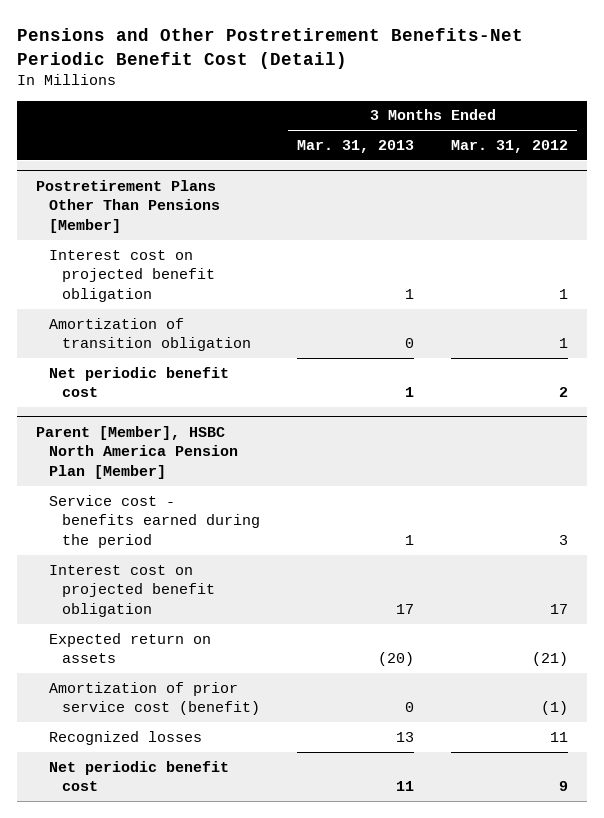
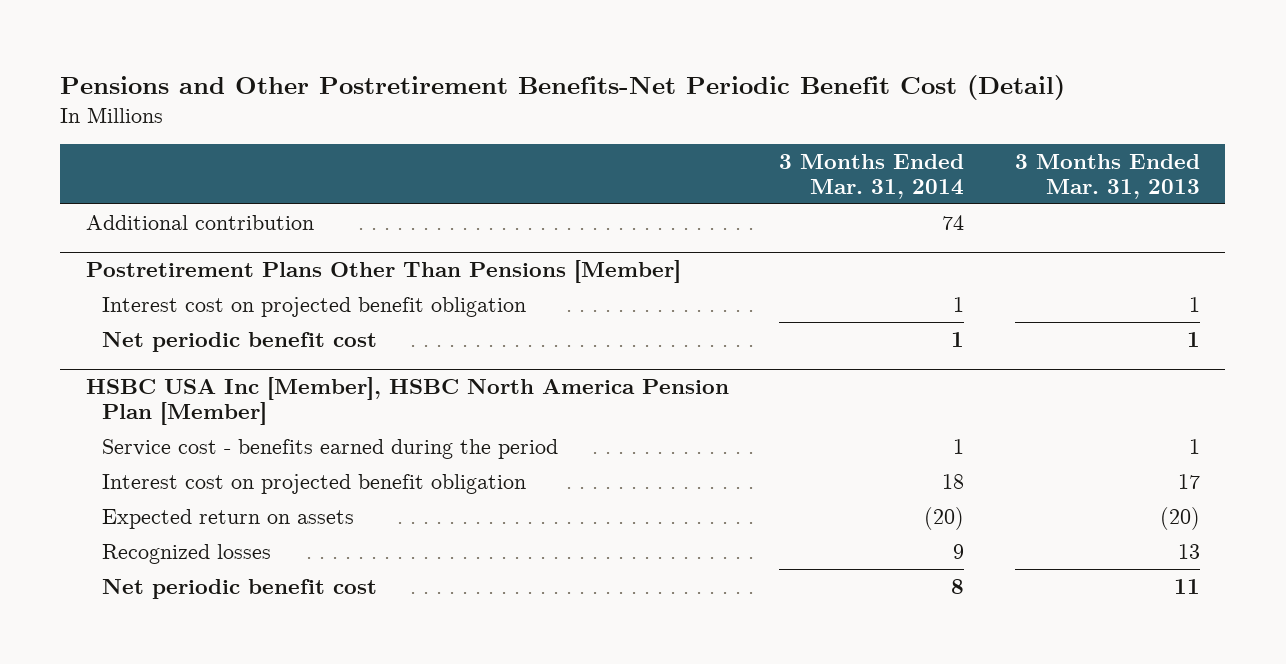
- | 3 Months Ended Mar. 31, 2013 | 3 Months Ended Mar. 31, 2012
+ | 3 Months Ended Mar. 31, 2014 | 3 Months Ended Mar. 31, 2013
+ Additional contribution | 74 |
@ Postretirement Plans Other Than Pensions [Member]
- Amortization of transition obligation | 0 | 1
- Parent [Member], HSBC North America Pension Plan [Member]
+ HSBC USA Inc [Member], HSBC North America Pension Plan [Member]
- Amortization of prior service cost (benefit) | 0 | (1)

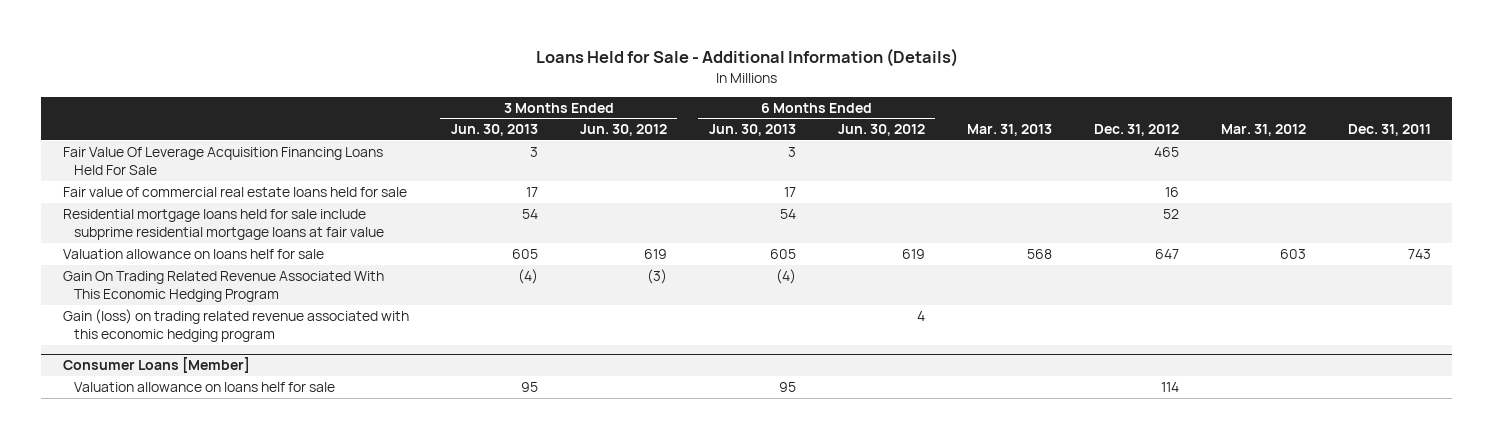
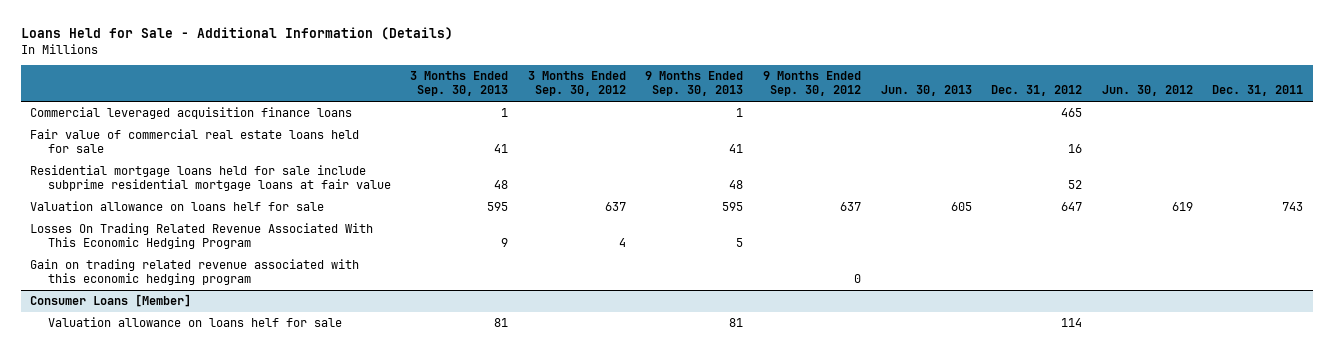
- | 3 Months Ended Jun. 30, 2013 | 3 Months Ended Jun. 30, 2012 | 6 Months Ended Jun. 30, 2013 | 6 Months Ended Jun. 30, 2012 | Mar. 31, 2013 | Dec. 31, 2012 | Mar. 31, 2012 | Dec. 31, 2011
+ | 3 Months Ended Sep. 30, 2013 | 3 Months Ended Sep. 30, 2012 | 9 Months Ended Sep. 30, 2013 | 9 Months Ended Sep. 30, 2012 | Jun. 30, 2013 | Dec. 31, 2012 | Jun. 30, 2012 | Dec. 31, 2011
- Fair Value Of Leverage Acquisition Financing Loans Held For Sale | 3 | | 3 | | | 465 | |
+ Commercial leveraged acquisition finance loans | 1 | | 1 | | | 465 | |
- Gain On Trading Related Revenue Associated With This Economic Hedging Program | (4) | (3) | (4) | | | | |
- Gain (loss) on trading related revenue associated with this economic hedging program | | | | 4 | | | |
+ Losses On Trading Related Revenue Associated With This Economic Hedging Program | 9 | 4 | 5 | | | | |
+ Gain on trading related revenue associated with this economic hedging program | | | | 0 | | | |

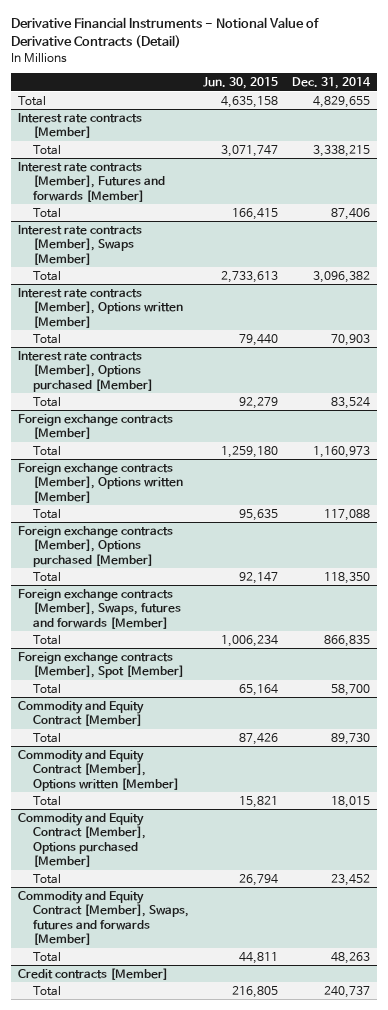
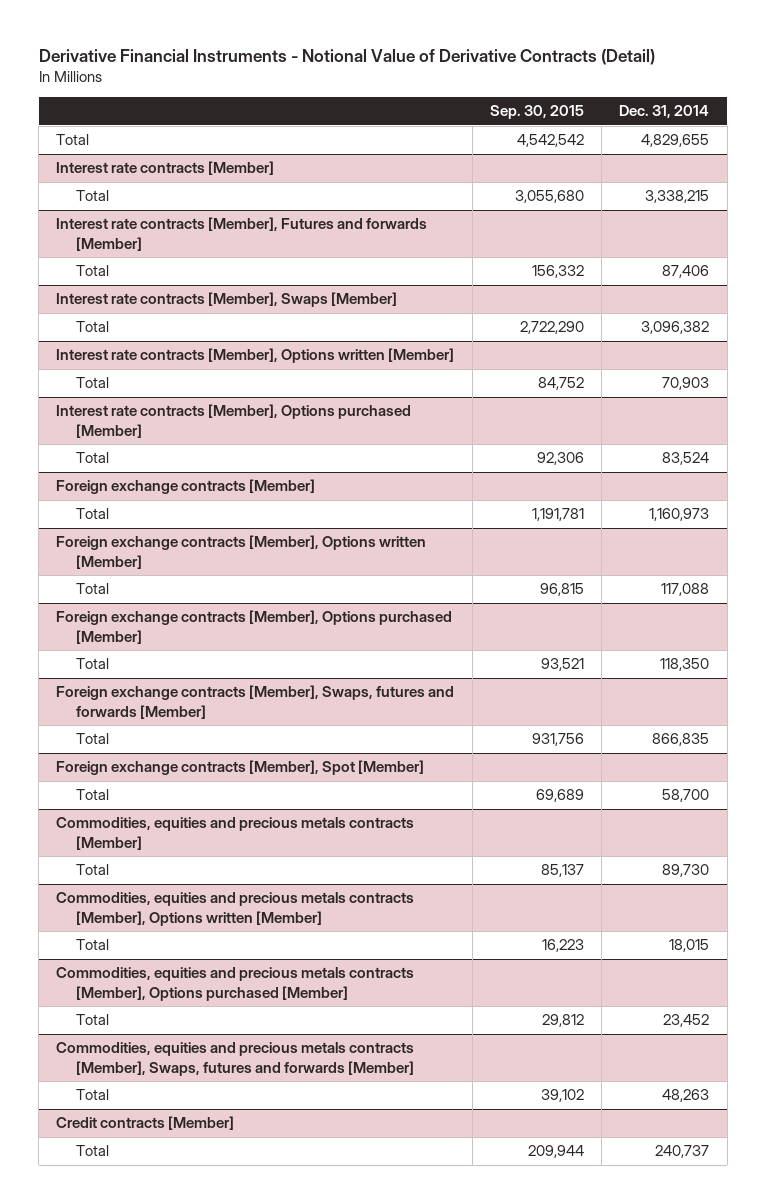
- | Jun. 30, 2015 | Dec. 31, 2014
+ | Sep. 30, 2015 | Dec. 31, 2014
- Commodity and Equity Contract [Member]
+ Commodities, equities and precious metals contracts [Member]
- Commodity and Equity Contract [Member], Options written [Member]
+ Commodities, equities and precious metals contracts [Member], Options written [Member]
- Commodity and Equity Contract [Member], Options purchased [Member]
+ Commodities, equities and precious metals contracts [Member], Options purchased [Member]
- Commodity and Equity Contract [Member], Swaps, futures and forwards [Member]
+ Commodities, equities and precious metals contracts [Member], Swaps, futures and forwards [Member]

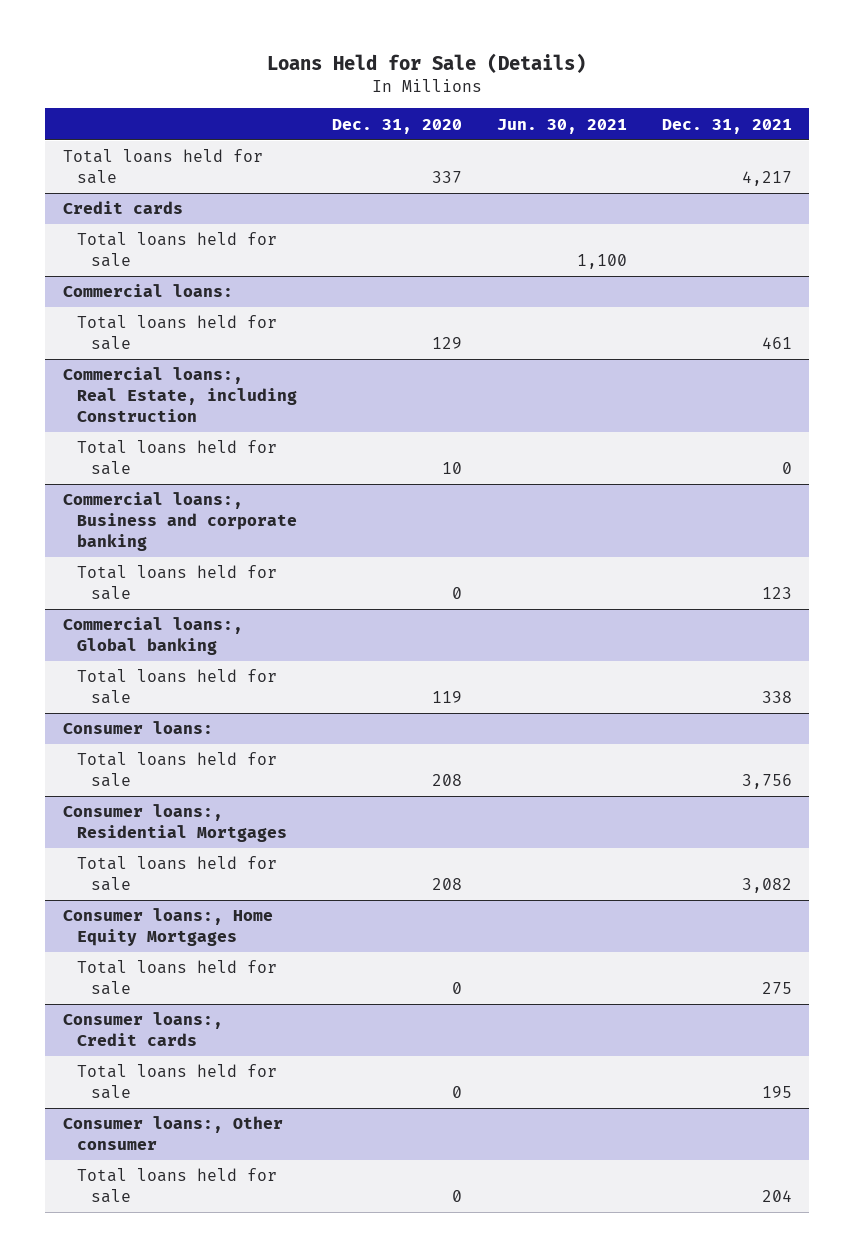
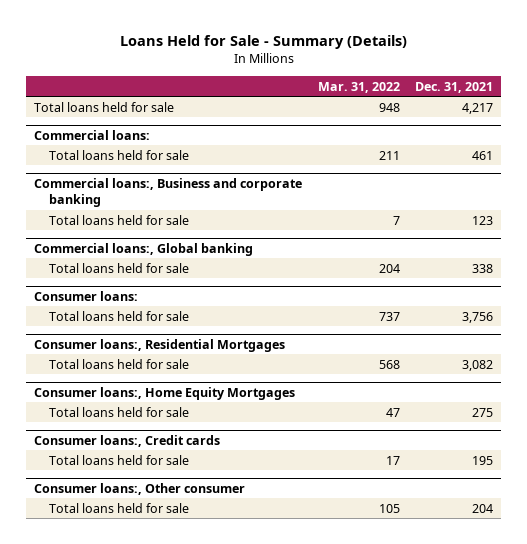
- Loans Held for Sale (Details)
+ Loans Held for Sale - Summary (Details)
- | Dec. 31, 2020 | Jun. 30, 2021 | Dec. 31, 2021
+ | Mar. 31, 2022 | Dec. 31, 2021
- Credit cards
- Total loans held for sale | | 1,100 |
- Commercial loans:, Real Estate, including Construction
- Total loans held for sale | 10 | | 0

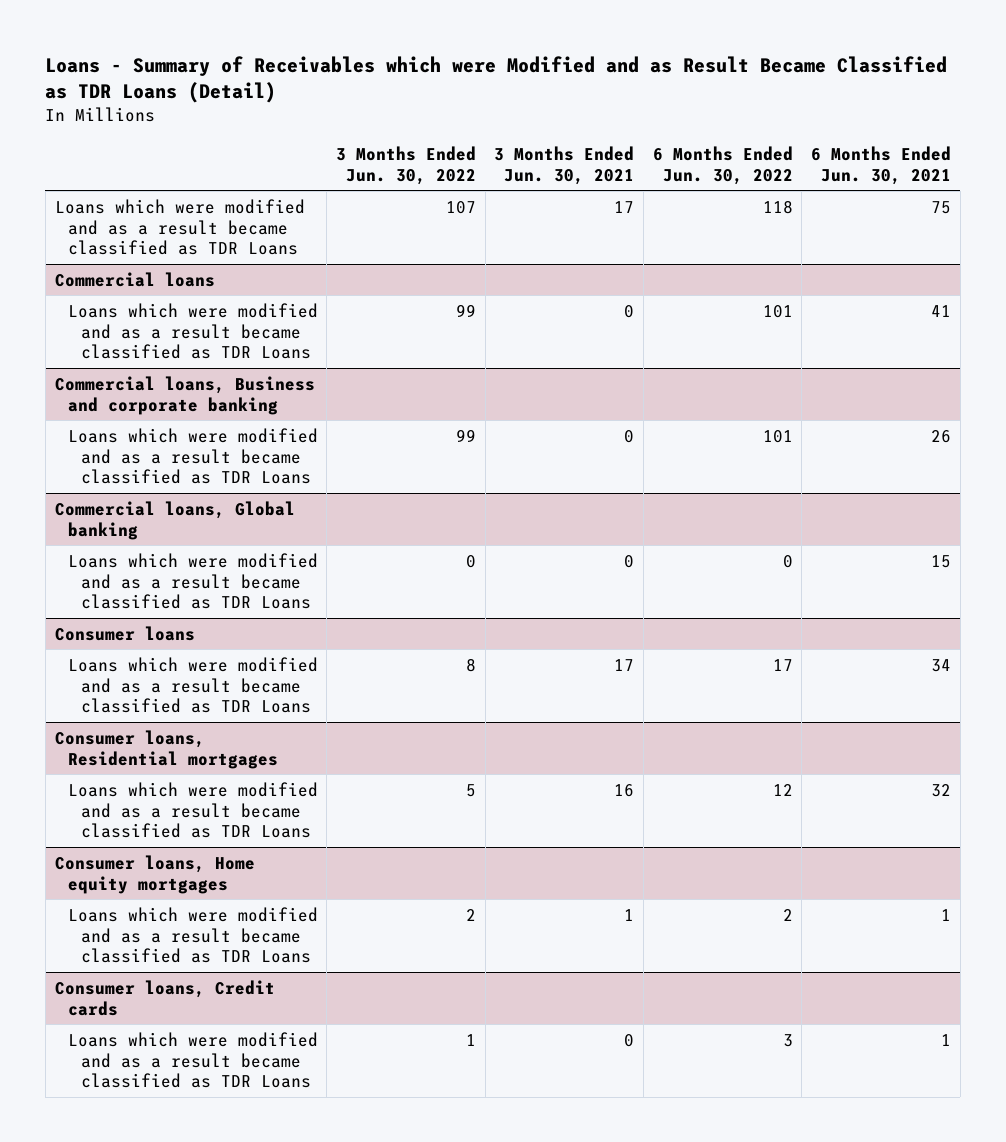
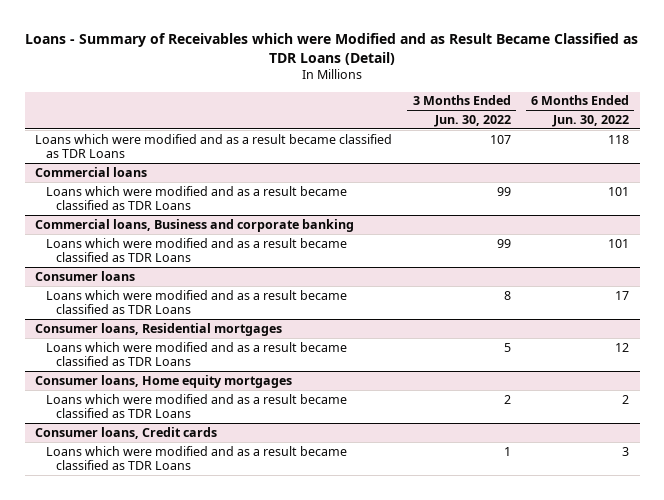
- | 3 Months Ended Jun. 30, 2022 | 3 Months Ended Jun. 30, 2021 | 6 Months Ended Jun. 30, 2022 | 6 Months Ended Jun. 30, 2021
+ | 3 Months Ended Jun. 30, 2022 | 6 Months Ended Jun. 30, 2022
- Commercial loans, Global banking
- Loans which were modified and as a result became classified as TDR Loans | 0 | 0 | 0 | 15

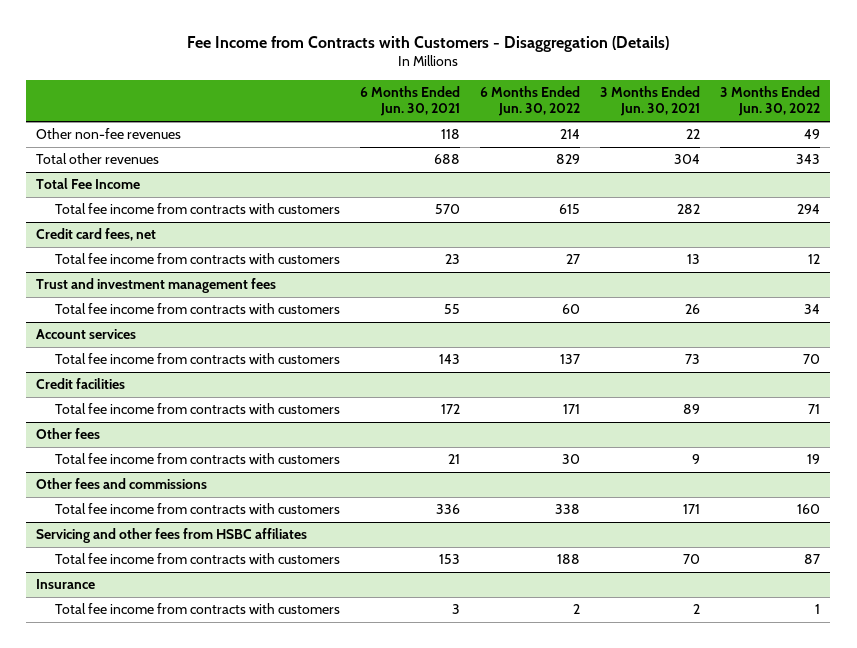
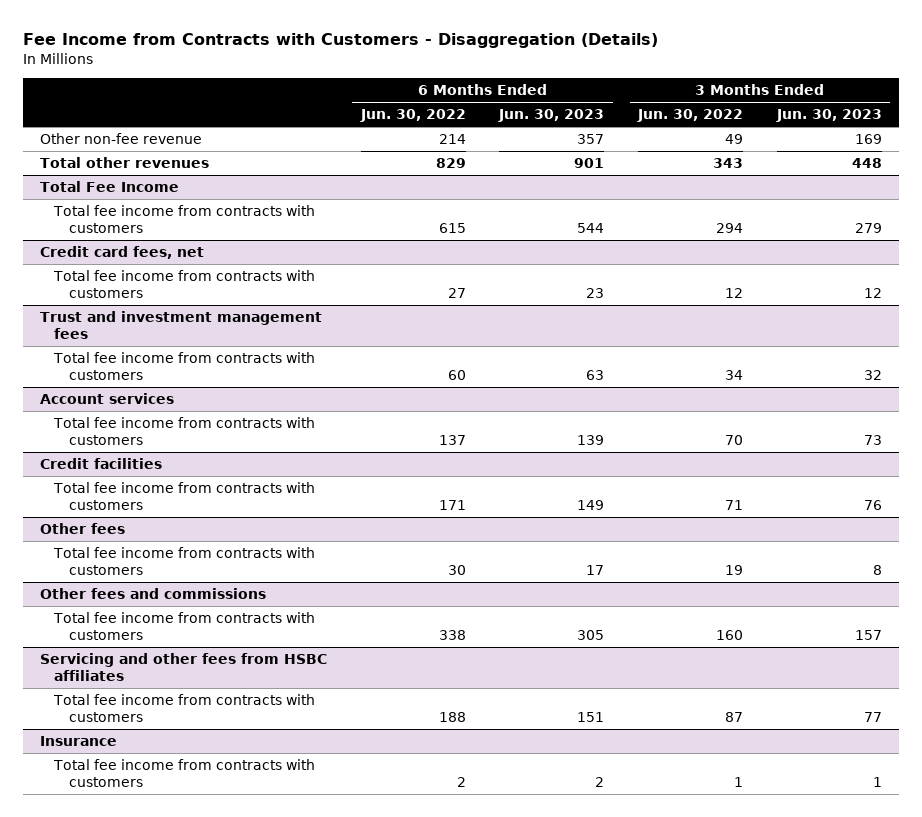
- | 6 Months Ended Jun. 30, 2021 | 6 Months Ended Jun. 30, 2022 | 3 Months Ended Jun. 30, 2021 | 3 Months Ended Jun. 30, 2022
+ | 6 Months Ended Jun. 30, 2022 | 6 Months Ended Jun. 30, 2023 | 3 Months Ended Jun. 30, 2022 | 3 Months Ended Jun. 30, 2023
- Other non-fee revenues | 118 | 214 | 22 | 49
+ Other non-fee revenue | 214 | 357 | 49 | 169

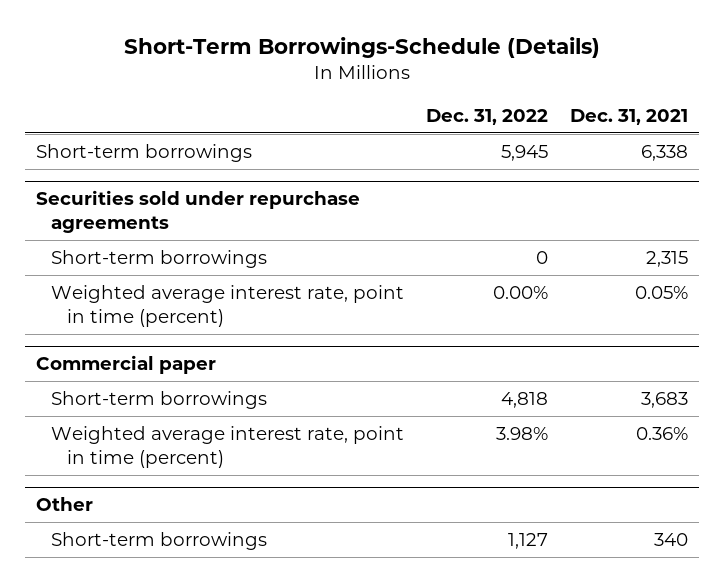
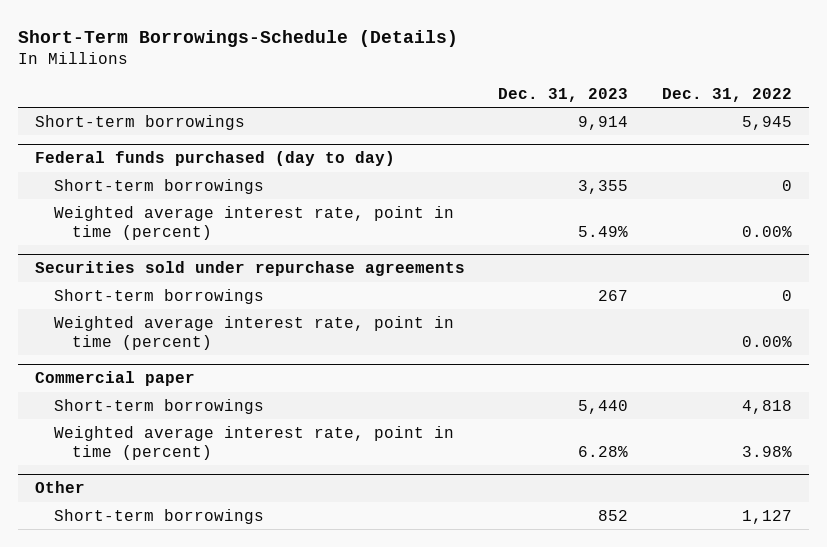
- | Dec. 31, 2022 | Dec. 31, 2021
+ | Dec. 31, 2023 | Dec. 31, 2022
+ Federal funds purchased (day to day)
+ Short-term borrowings | 3,355 | 0
+ Weighted average interest rate, point in time (percent) | 5.49% | 0.00%

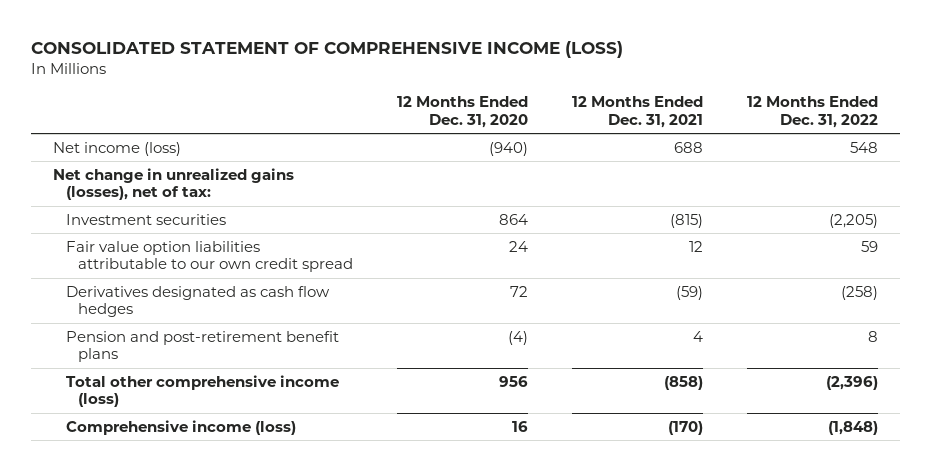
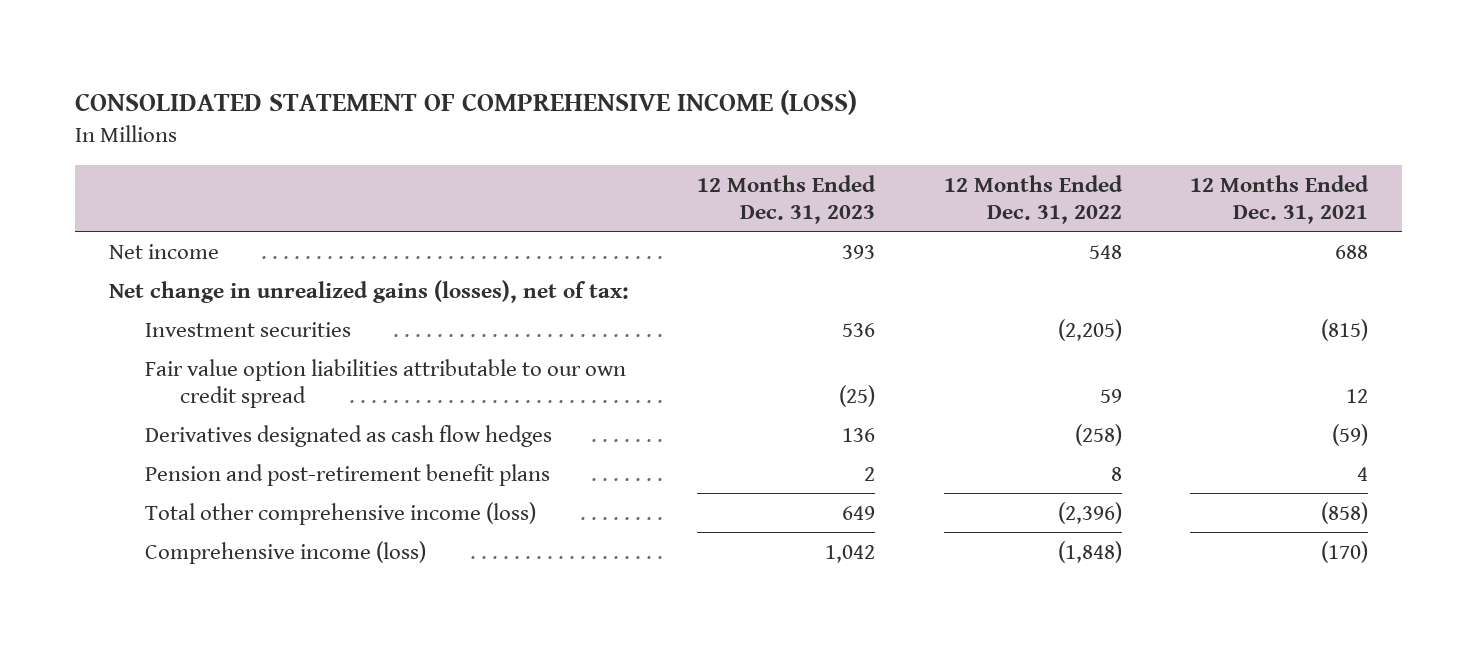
- | 12 Months Ended Dec. 31, 2020 | 12 Months Ended Dec. 31, 2021 | 12 Months Ended Dec. 31, 2022
+ | 12 Months Ended Dec. 31, 2023 | 12 Months Ended Dec. 31, 2022 | 12 Months Ended Dec. 31, 2021
- Net income (loss) | (940) | 688 | 548
+ Net income | 393 | 548 | 688

